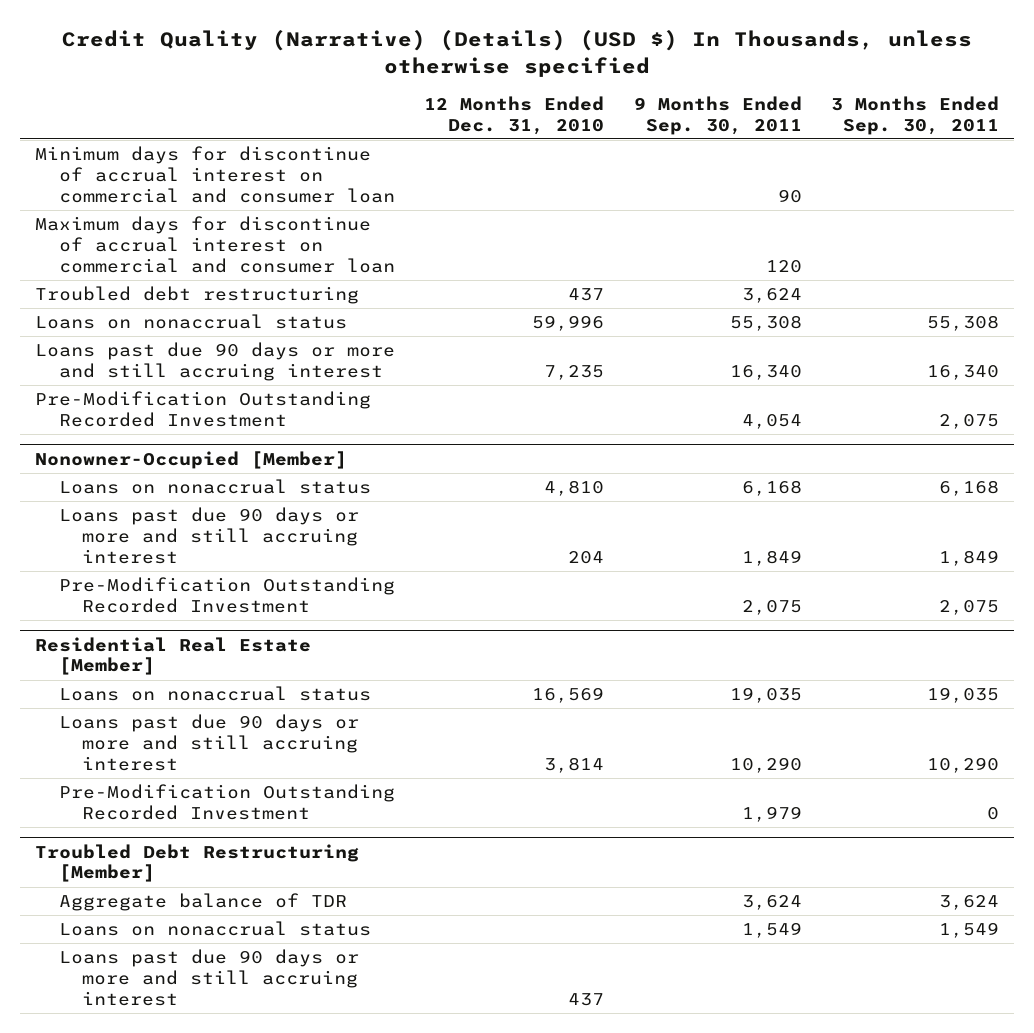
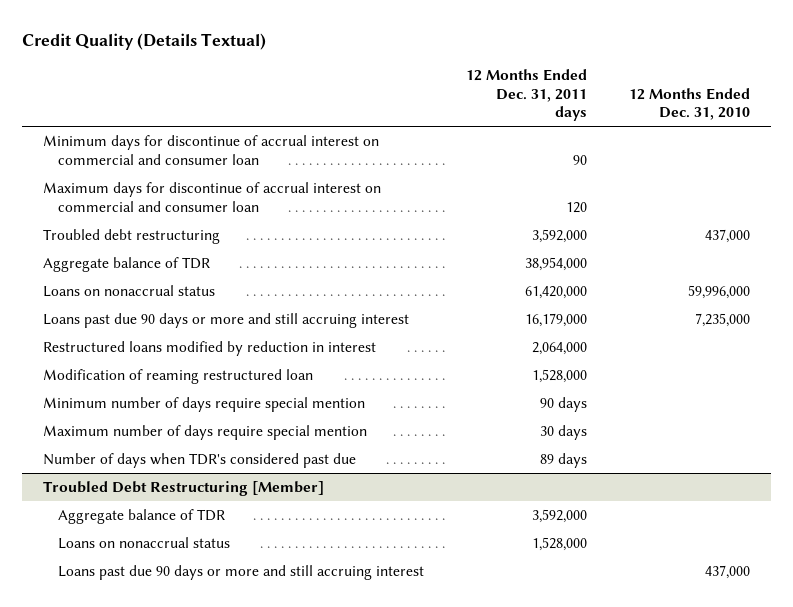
- Credit Quality (Narrative) (Details) (USD $) In Thousands, unless otherwise specified
+ Credit Quality (Details Textual)
- | 12 Months Ended Dec. 31, 2010 | 9 Months Ended Sep. 30, 2011 | 3 Months Ended Sep. 30, 2011
+ | 12 Months Ended Dec. 31, 2011 days | 12 Months Ended Dec. 31, 2010
- Troubled debt restructuring | 437 | 3,624 |
- Loans on nonaccrual status | 59,996 | 55,308 | 55,308
- Loans past due 90 days or more and still accruing interest | 7,235 | 16,340 | 16,340
- Pre-Modification Outstanding Recorded Investment | | 4,054 | 2,075
- Nonowner-Occupied [Member]
- Loans on nonaccrual status | 4,810 | 6,168 | 6,168
- Loans past due 90 days or more and still accruing interest | 204 | 1,849 | 1,849
- Pre-Modification Outstanding Recorded Investment | | 2,075 | 2,075
- Residential Real Estate [Member]
- Loans on nonaccrual status | 16,569 | 19,035 | 19,035
- Loans past due 90 days or more and still accruing interest | 3,814 | 10,290 | 10,290
- Pre-Modification Outstanding Recorded Investment | | 1,979 | 0
+ Troubled debt restructuring | 3,592,000 | 437,000
+ Aggregate balance of TDR | 38,954,000 |
+ Loans on nonaccrual status | 61,420,000 | 59,996,000
+ Loans past due 90 days or more and still accruing interest | 16,179,000 | 7,235,000
+ Restructured loans modified by reduction in interest | 2,064,000 |
+ Modification of reaming restructured loan | 1,528,000 |
+ Minimum number of days require special mention | 90 days |
+ Maximum number of days require special mention | 30 days |
+ Number of days when TDR's considered past due | 89 days |
@ Troubled Debt Restructuring [Member]
- Loans past due 90 days or more and still accruing interest | 437 | |
+ Loans past due 90 days or more and still accruing interest | | 437,000

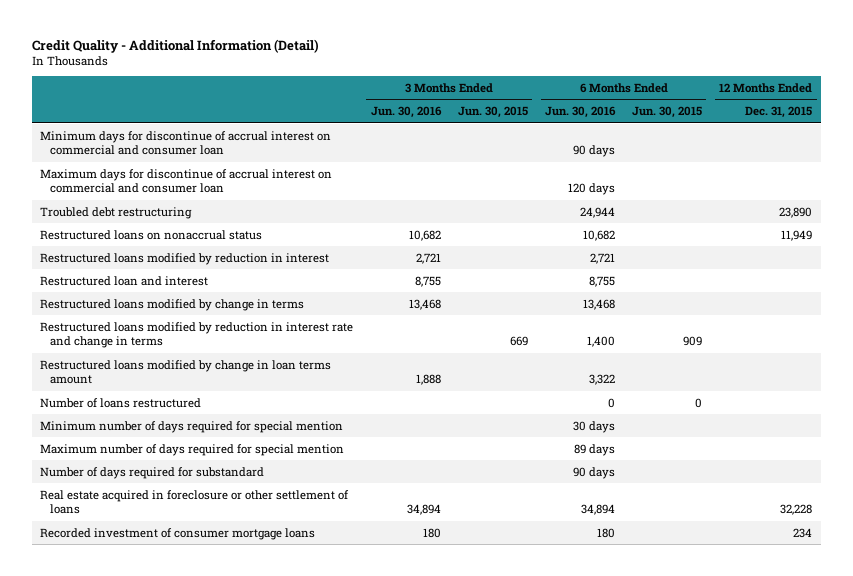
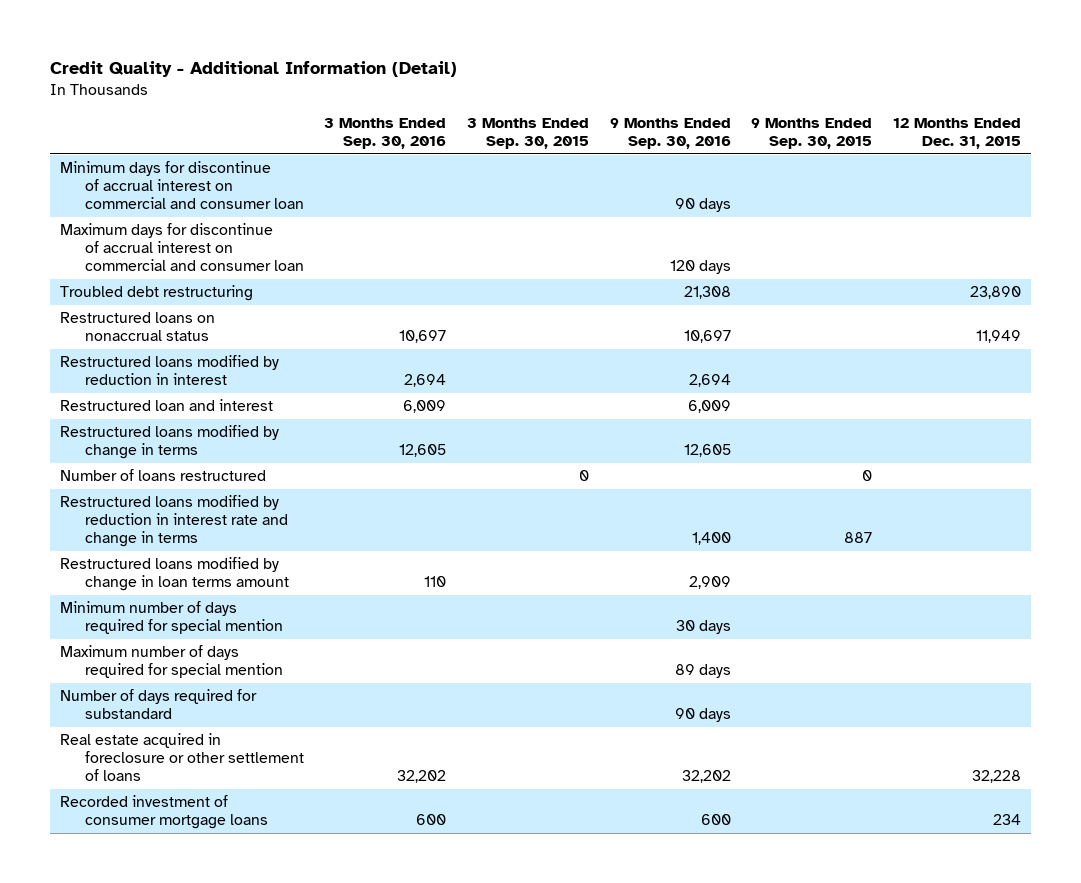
- | 3 Months Ended Jun. 30, 2016 | 3 Months Ended Jun. 30, 2015 | 6 Months Ended Jun. 30, 2016 | 6 Months Ended Jun. 30, 2015 | 12 Months Ended Dec. 31, 2015
+ | 3 Months Ended Sep. 30, 2016 | 3 Months Ended Sep. 30, 2015 | 9 Months Ended Sep. 30, 2016 | 9 Months Ended Sep. 30, 2015 | 12 Months Ended Dec. 31, 2015
moved up: Number of loans restructured | | 0 | | 0 |

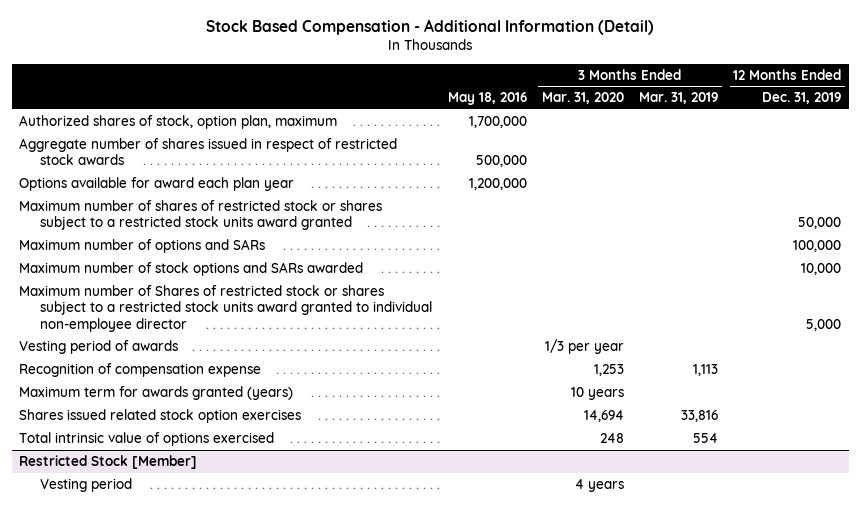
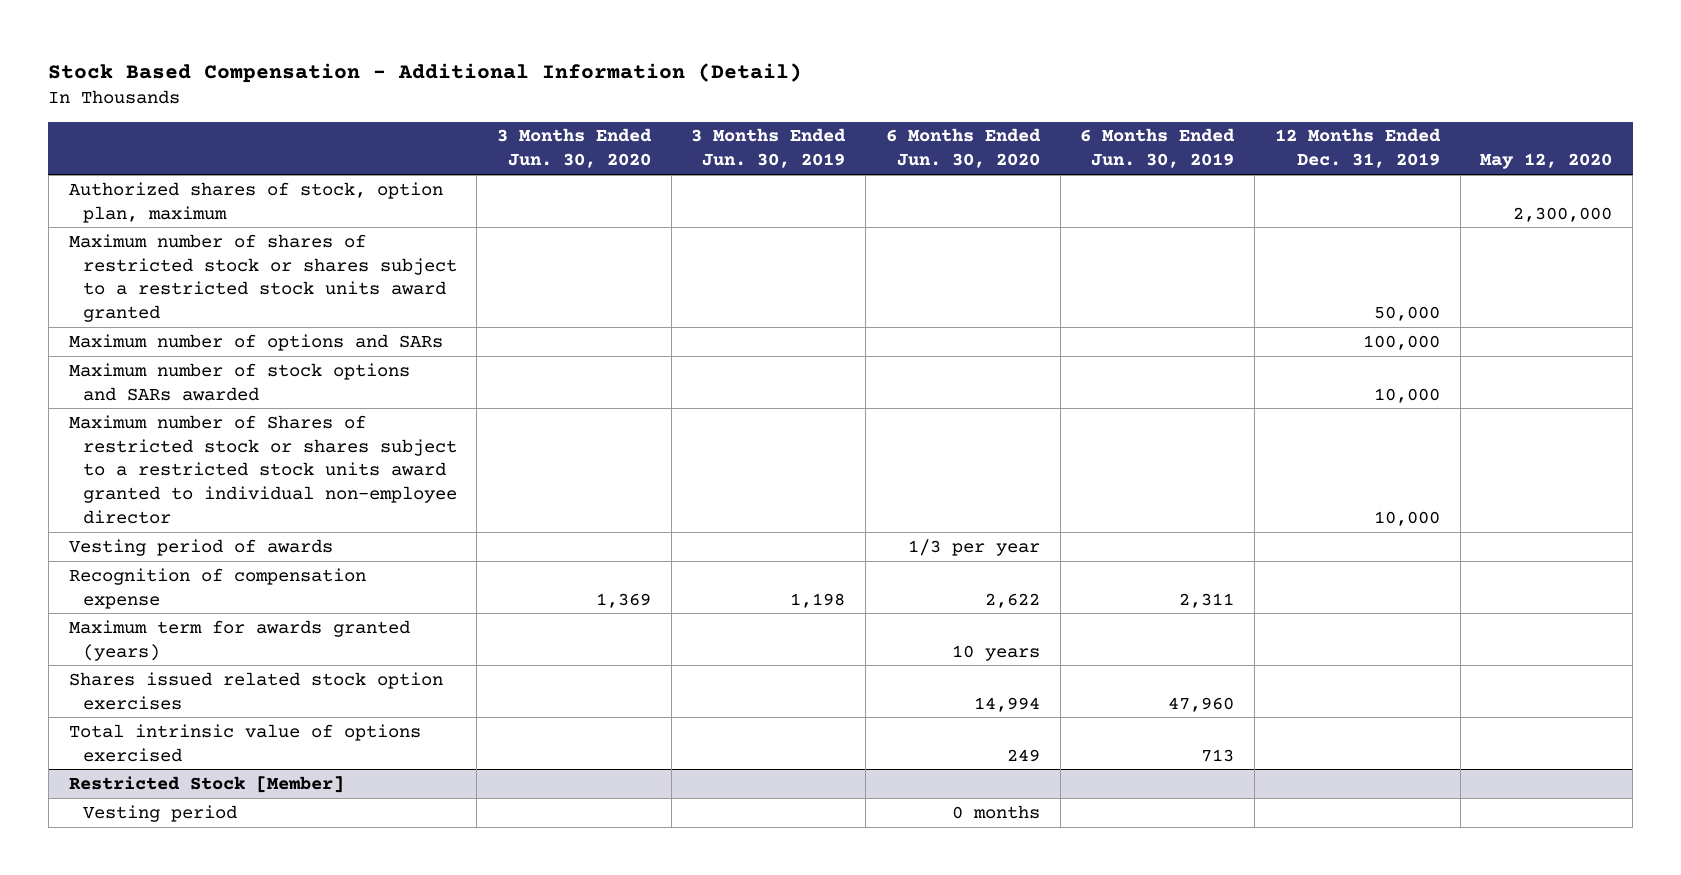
- | May 18, 2016 | 3 Months Ended Mar. 31, 2020 | 3 Months Ended Mar. 31, 2019 | 12 Months Ended Dec. 31, 2019
+ | 3 Months Ended Jun. 30, 2020 | 3 Months Ended Jun. 30, 2019 | 6 Months Ended Jun. 30, 2020 | 6 Months Ended Jun. 30, 2019 | 12 Months Ended Dec. 31, 2019 | May 12, 2020
- Aggregate number of shares issued in respect of restricted stock awards | 500,000 | | |
- Options available for award each plan year | 1,200,000 | | |
- Maximum number of Shares of restricted stock or shares subject to a restricted stock units award granted to individual non-employee director | | | | 5,000
+ Maximum number of Shares of restricted stock or shares subject to a restricted stock units award granted to individual non-employee director | | | | | 10,000 |

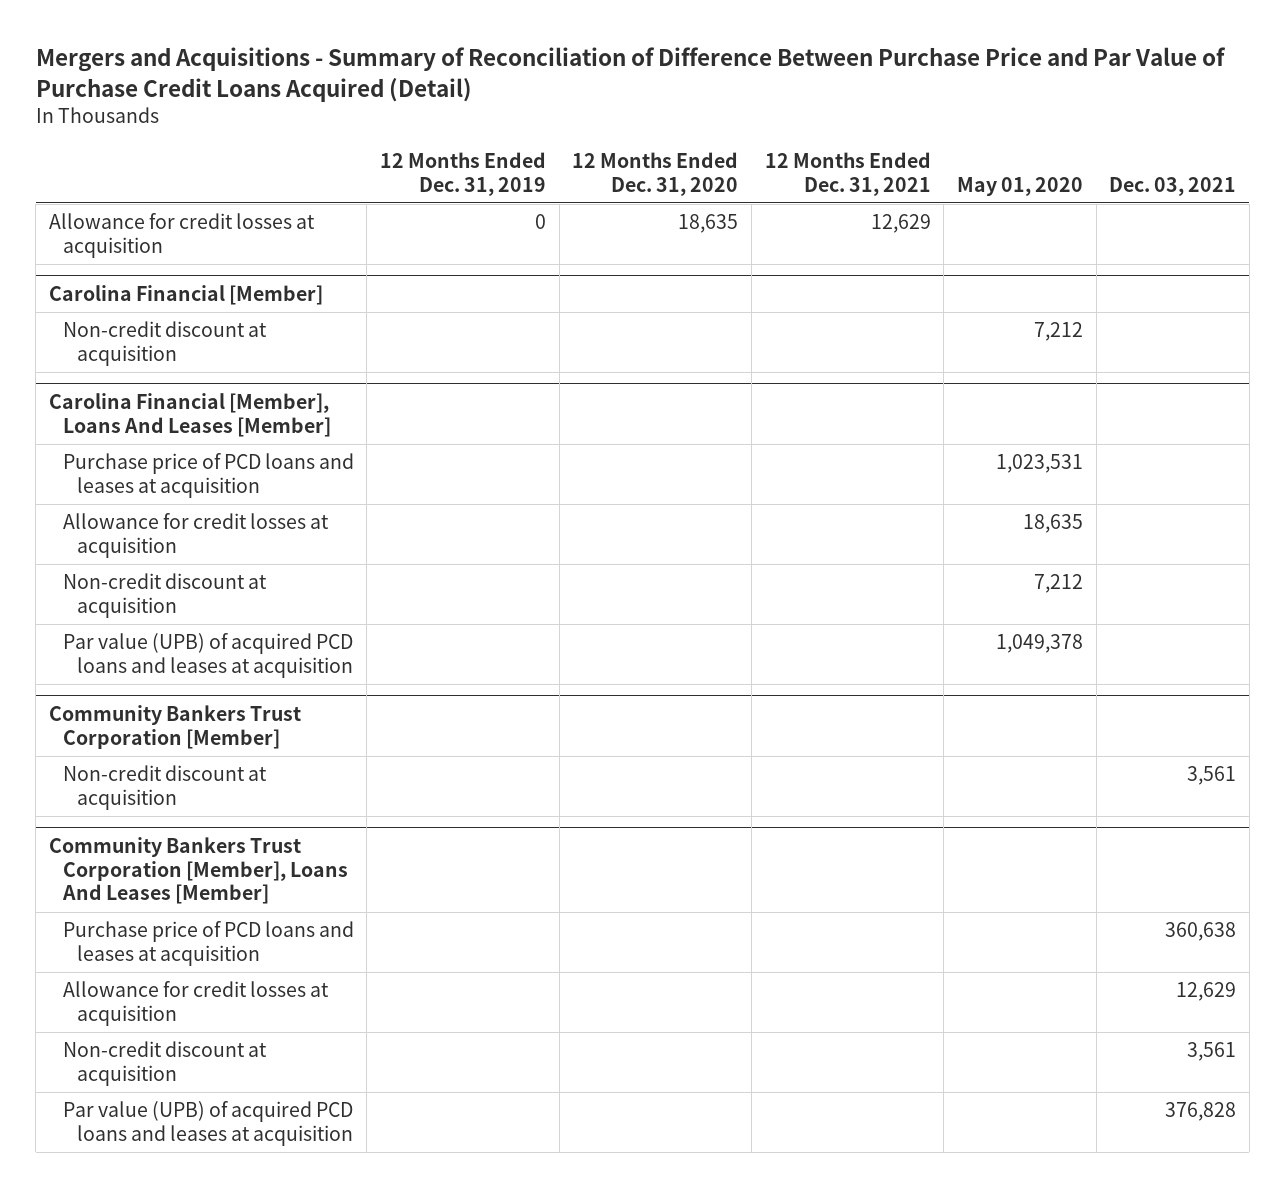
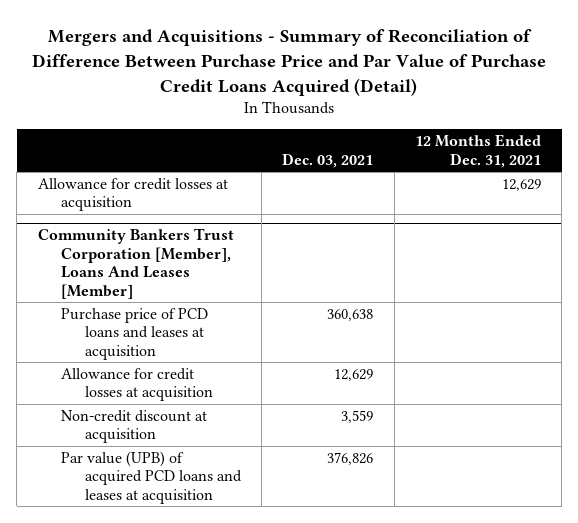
- | 12 Months Ended Dec. 31, 2019 | 12 Months Ended Dec. 31, 2020 | 12 Months Ended Dec. 31, 2021 | May 01, 2020 | Dec. 03, 2021
+ | Dec. 03, 2021 | 12 Months Ended Dec. 31, 2021
- Carolina Financial [Member]
- Non-credit discount at acquisition | | | | 7,212 |
- Carolina Financial [Member], Loans And Leases [Member]
- Purchase price of PCD loans and leases at acquisition | | | | 1,023,531 |
- Allowance for credit losses at acquisition | | | | 18,635 |
- Non-credit discount at acquisition | | | | 7,212 |
- Par value (UPB) of acquired PCD loans and leases at acquisition | | | | 1,049,378 |
- Community Bankers Trust Corporation [Member]
- Non-credit discount at acquisition | | | | | 3,561
@ Community Bankers Trust Corporation [Member], Loans And Leases [Member]
- Non-credit discount at acquisition | | | | | 3,561
- Par value (UPB) of acquired PCD loans and leases at acquisition | | | | | 376,828
+ Non-credit discount at acquisition | 3,559 |
+ Par value (UPB) of acquired PCD loans and leases at acquisition | 376,826 |

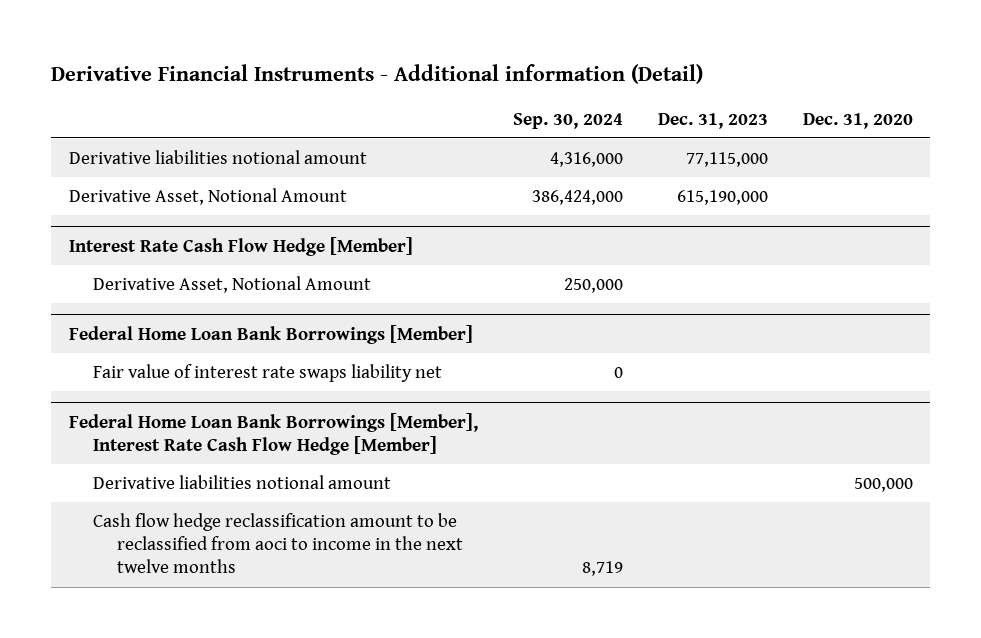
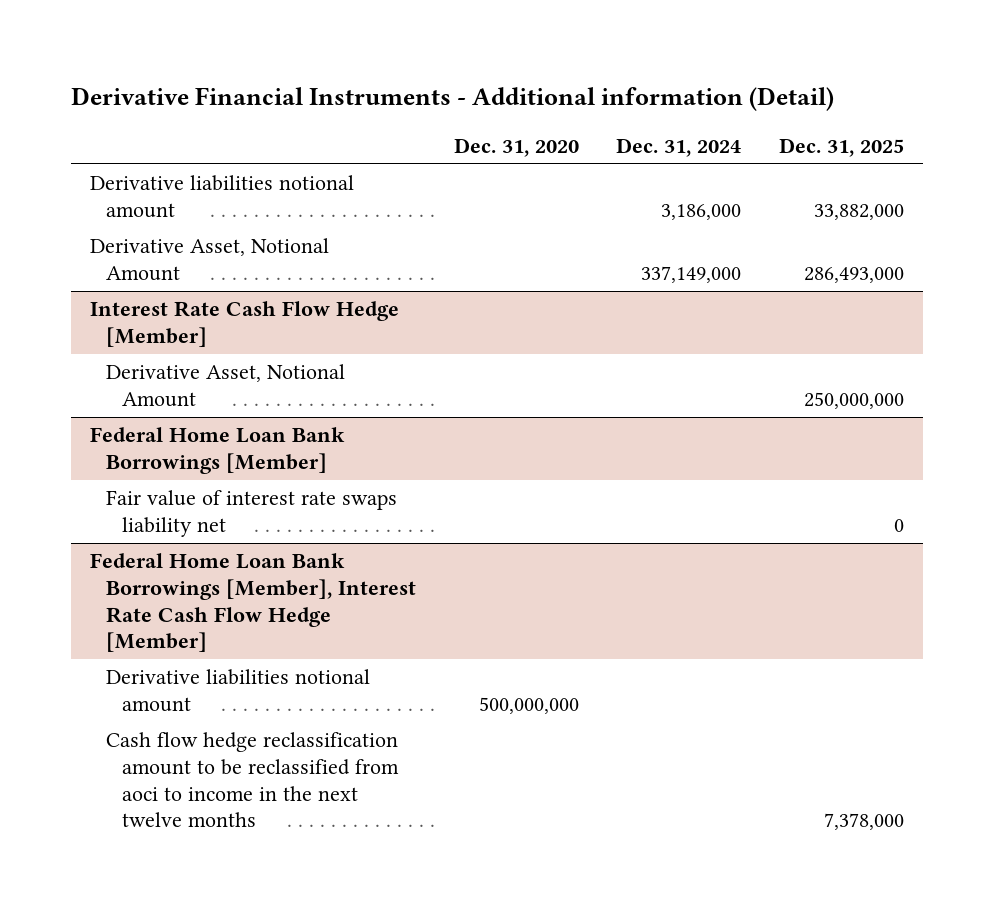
- | Sep. 30, 2024 | Dec. 31, 2023 | Dec. 31, 2020
+ | Dec. 31, 2020 | Dec. 31, 2024 | Dec. 31, 2025
@ Federal Home Loan Bank Borrowings [Member], Interest Rate Cash Flow Hedge [Member]
- Derivative liabilities notional amount | | | 500,000
+ Derivative liabilities notional amount | 500,000,000 | |

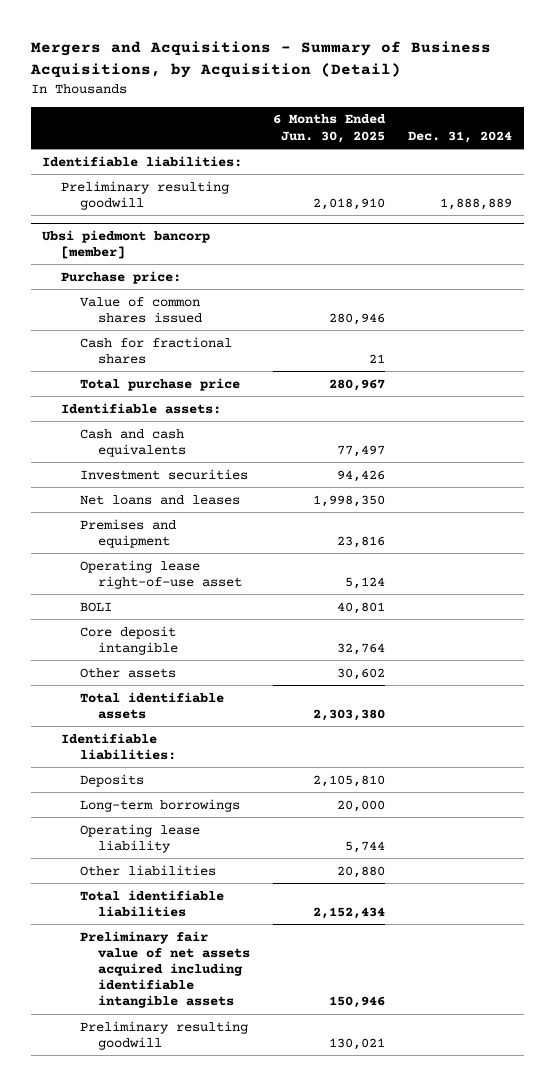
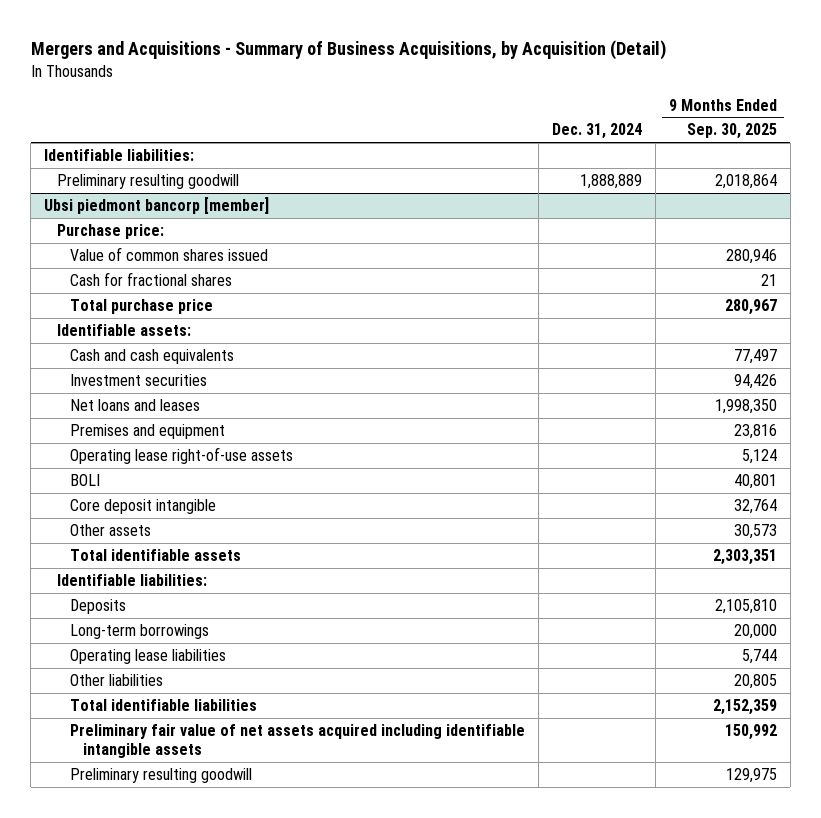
- | 6 Months Ended Jun. 30, 2025 | Dec. 31, 2024
+ | Dec. 31, 2024 | 9 Months Ended Sep. 30, 2025
@ Ubsi piedmont bancorp [member]
- Operating lease right-of-use asset | 5,124 |
+ Operating lease right-of-use assets | | 5,124
- Operating lease liability | 5,744 |
+ Operating lease liabilities | | 5,744

